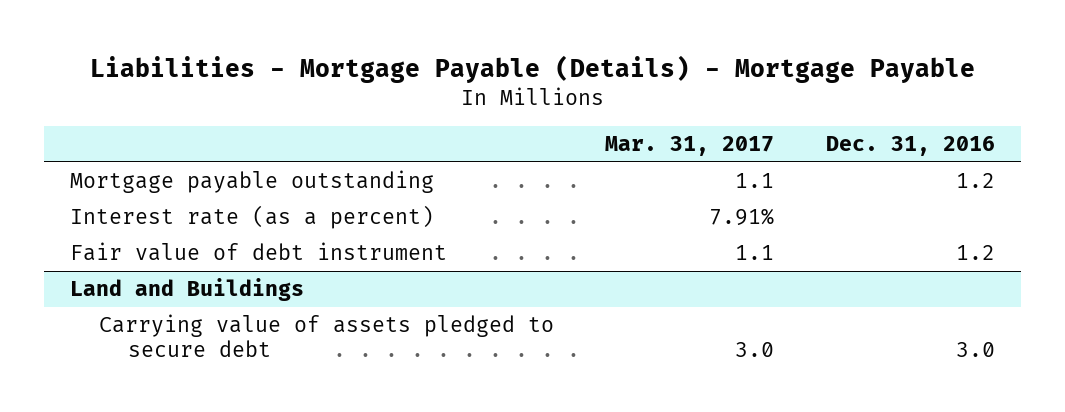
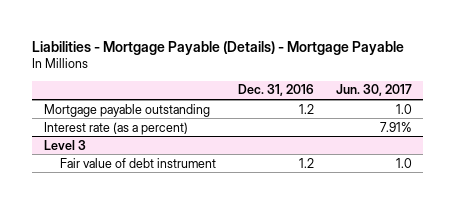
- | Mar. 31, 2017 | Dec. 31, 2016
+ | Dec. 31, 2016 | Jun. 30, 2017
+ Level 3
- Land and Buildings
- Carrying value of assets pledged to secure debt | 3.0 | 3.0

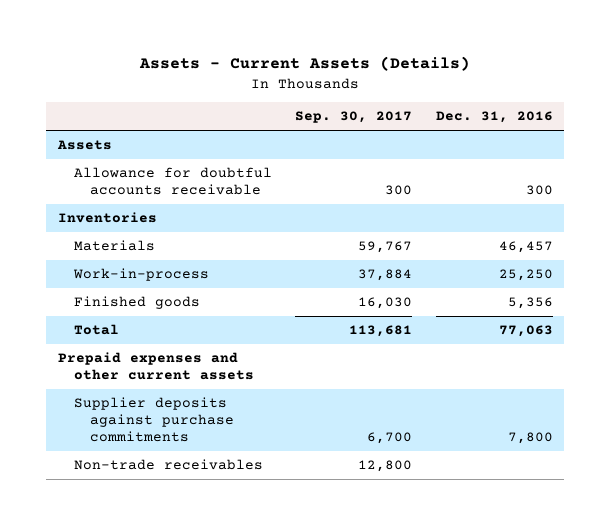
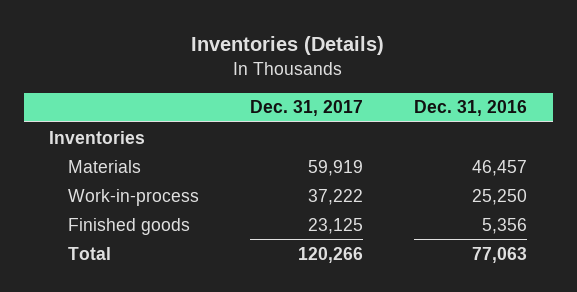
- Assets - Current Assets (Details)
+ Inventories (Details)
- | Sep. 30, 2017 | Dec. 31, 2016
+ | Dec. 31, 2017 | Dec. 31, 2016
- Assets
- Allowance for doubtful accounts receivable | 300 | 300
- Prepaid expenses and other current assets
- Supplier deposits against purchase commitments | 6,700 | 7,800
- Non-trade receivables | 12,800 |

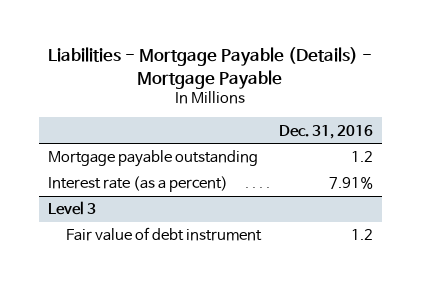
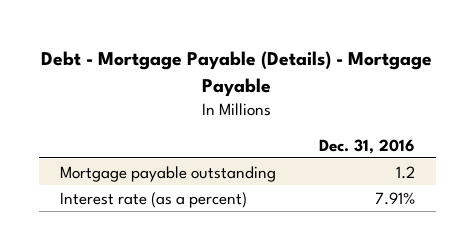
- Liabilities - Mortgage Payable (Details) - Mortgage Payable
+ Debt - Mortgage Payable (Details) - Mortgage Payable
- Level 3
- Fair value of debt instrument | 1.2

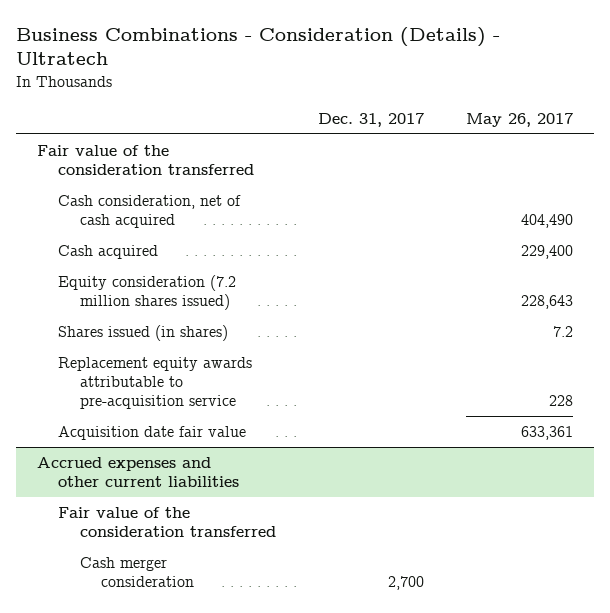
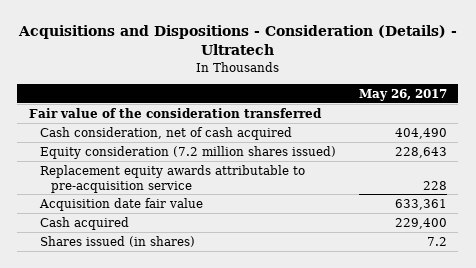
- Business Combinations - Consideration (Details) - Ultratech
+ Acquisitions and Dispositions - Consideration (Details) - Ultratech
- | Dec. 31, 2017 | May 26, 2017
+ | May 26, 2017
- Accrued expenses and other current liabilities
- Fair value of the consideration transferred
- Cash merger consideration | 2,700 |
moved down: Cash acquired | 229,400
moved down: Shares issued (in shares) | 7.2

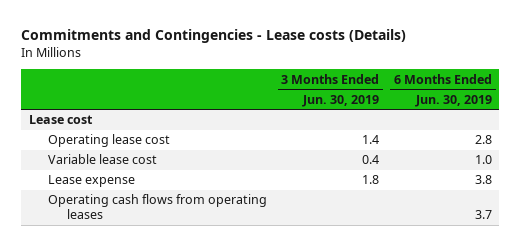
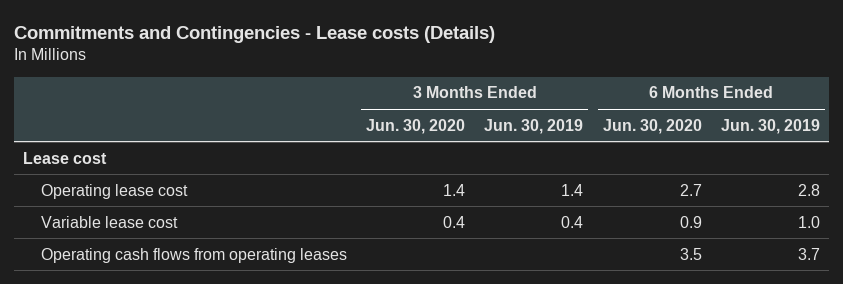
- | 3 Months Ended Jun. 30, 2019 | 6 Months Ended Jun. 30, 2019
+ | 3 Months Ended Jun. 30, 2020 | 3 Months Ended Jun. 30, 2019 | 6 Months Ended Jun. 30, 2020 | 6 Months Ended Jun. 30, 2019
- Lease expense | 1.8 | 3.8

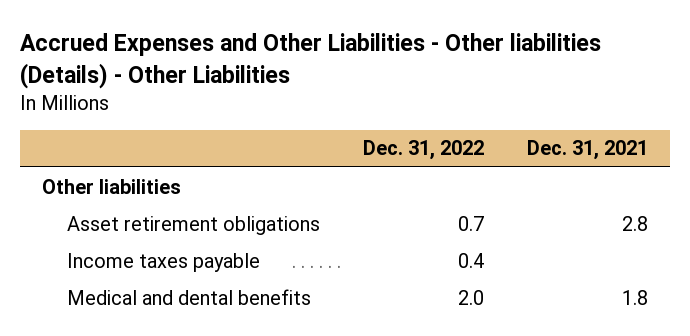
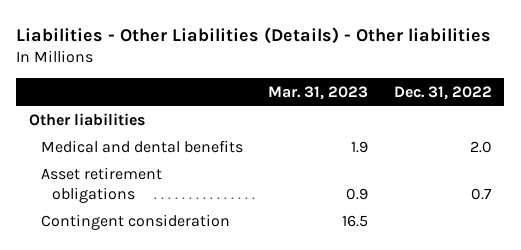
- Accrued Expenses and Other Liabilities - Other liabilities (Details) - Other Liabilities
+ Liabilities - Other Liabilities (Details) - Other liabilities
- | Dec. 31, 2022 | Dec. 31, 2021
+ | Mar. 31, 2023 | Dec. 31, 2022
- Income taxes payable | 0.4 |
moved down: Asset retirement obligations | 0.9 | 0.7
+ Contingent consideration | 16.5 |

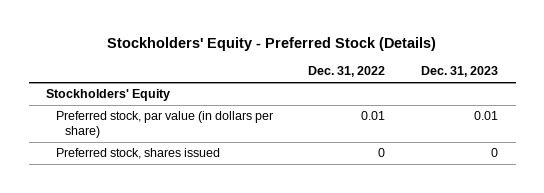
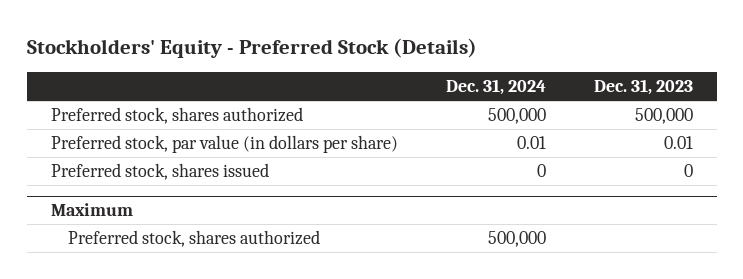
- | Dec. 31, 2022 | Dec. 31, 2023
+ | Dec. 31, 2024 | Dec. 31, 2023
- Stockholders' Equity
+ Preferred stock, shares authorized | 500,000 | 500,000
+ Maximum
+ Preferred stock, shares authorized | 500,000 |

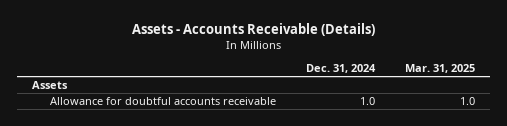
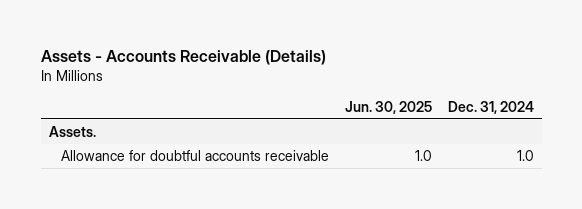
- | Dec. 31, 2024 | Mar. 31, 2025
+ | Jun. 30, 2025 | Dec. 31, 2024
- Assets
+ Assets.

